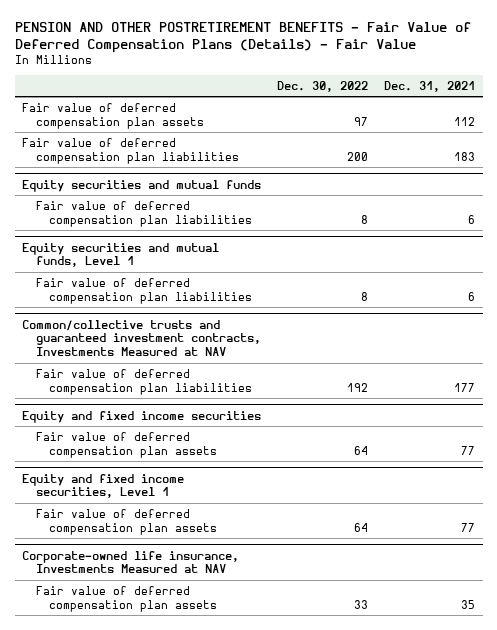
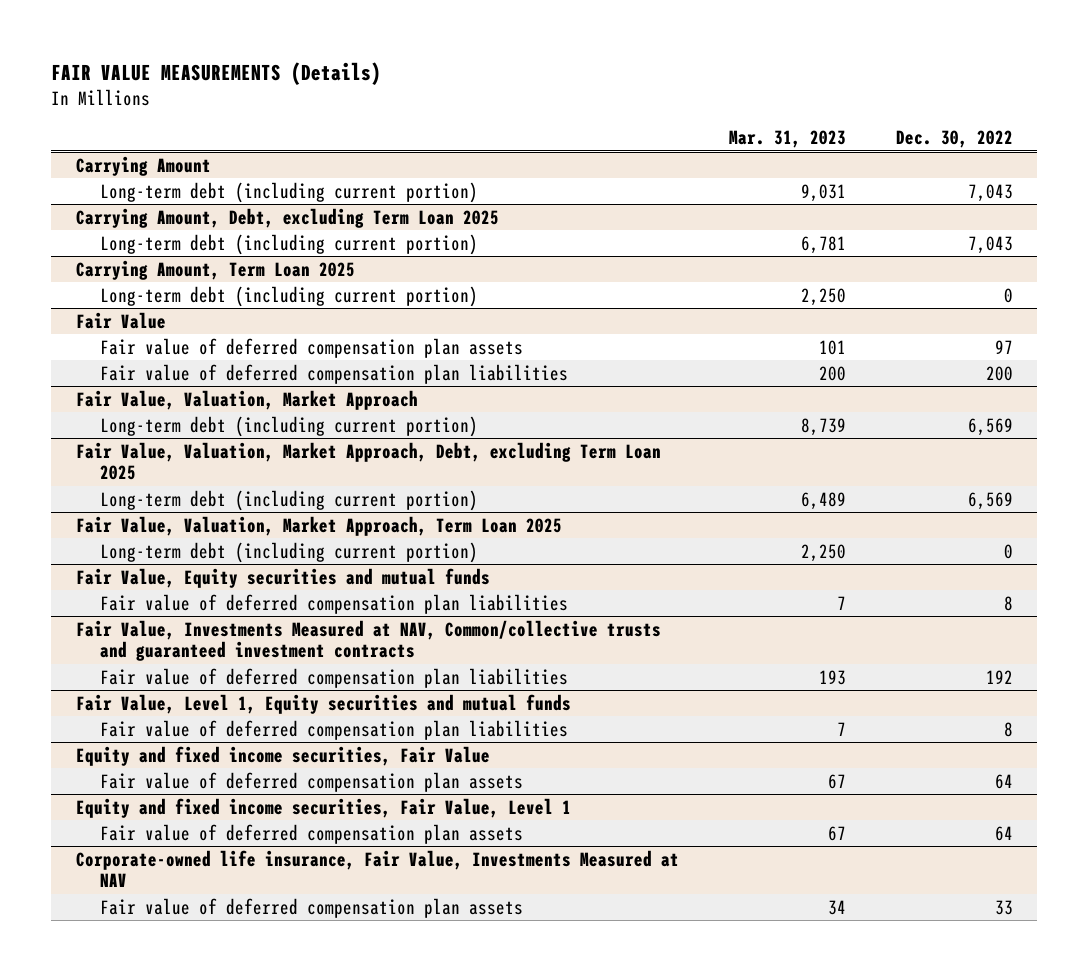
- PENSION AND OTHER POSTRETIREMENT BENEFITS - Fair Value of Deferred Compensation Plans (Details) - Fair Value
+ FAIR VALUE MEASUREMENTS (Details)
- | Dec. 30, 2022 | Dec. 31, 2021
+ | Mar. 31, 2023 | Dec. 30, 2022
+ Carrying Amount
+ Long-term debt (including current portion) | 9,031 | 7,043
+ Carrying Amount, Debt, excluding Term Loan 2025
+ Long-term debt (including current portion) | 6,781 | 7,043
+ Carrying Amount, Term Loan 2025
+ Long-term debt (including current portion) | 2,250 | 0
+ Fair Value
- Equity securities and mutual funds
- Fair value of deferred compensation plan liabilities | 8 | 6
- Equity securities and mutual funds, Level 1
+ Fair Value, Valuation, Market Approach
+ Long-term debt (including current portion) | 8,739 | 6,569
+ Fair Value, Valuation, Market Approach, Debt, excluding Term Loan 2025
+ Long-term debt (including current portion) | 6,489 | 6,569
+ Fair Value, Valuation, Market Approach, Term Loan 2025
+ Long-term debt (including current portion) | 2,250 | 0
+ Fair Value, Equity securities and mutual funds
- Common/collective trusts and guaranteed investment contracts, Investments Measured at NAV
+ Fair Value, Investments Measured at NAV, Common/collective trusts and guaranteed investment contracts
- Equity and fixed income securities
+ Fair Value, Level 1, Equity securities and mutual funds
+ Fair value of deferred compensation plan liabilities | 7 | 8
+ Equity and fixed income securities, Fair Value
- Equity and fixed income securities, Level 1
+ Equity and fixed income securities, Fair Value, Level 1
- Corporate-owned life insurance, Investments Measured at NAV
+ Corporate-owned life insurance, Fair Value, Investments Measured at NAV

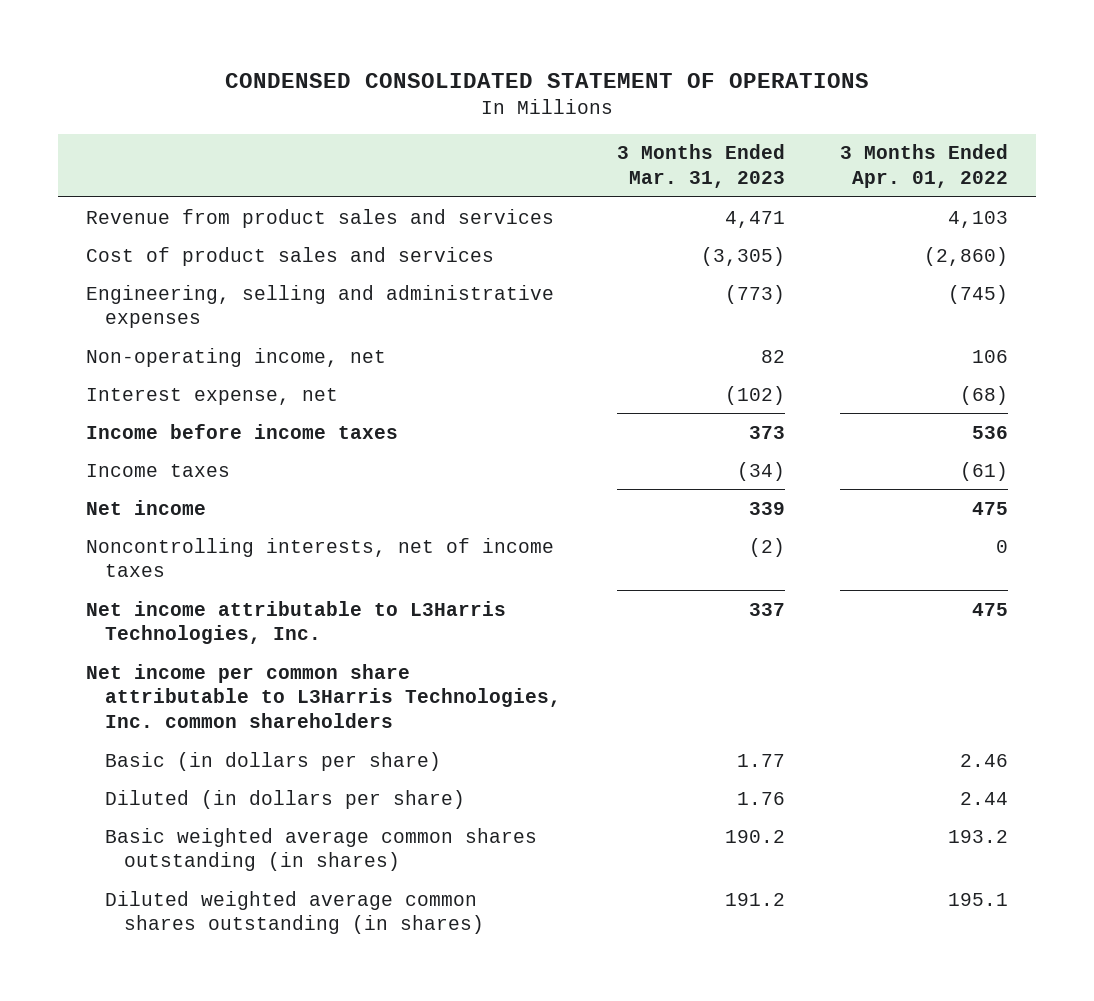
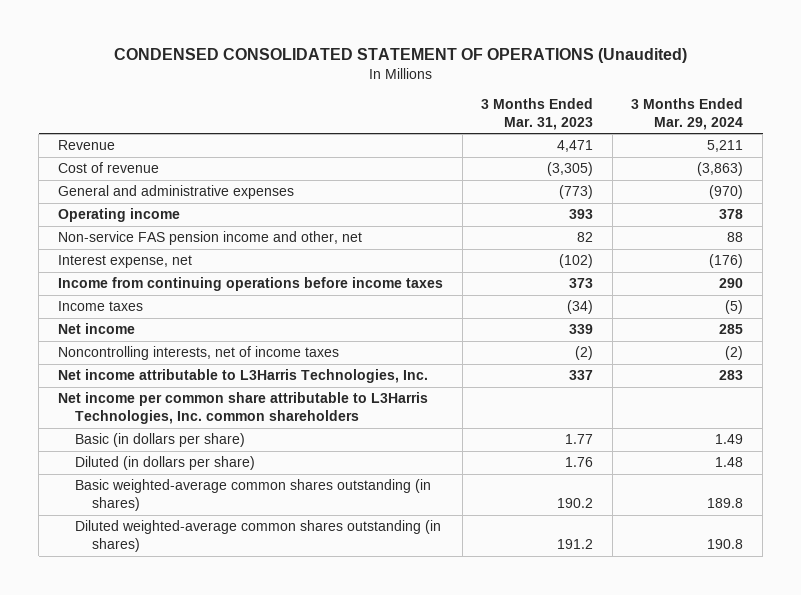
- CONDENSED CONSOLIDATED STATEMENT OF OPERATIONS
+ CONDENSED CONSOLIDATED STATEMENT OF OPERATIONS (Unaudited)
- | 3 Months Ended Mar. 31, 2023 | 3 Months Ended Apr. 01, 2022
+ | 3 Months Ended Mar. 31, 2023 | 3 Months Ended Mar. 29, 2024
- Revenue from product sales and services | 4,471 | 4,103
- Cost of product sales and services | (3,305) | (2,860)
- Engineering, selling and administrative expenses | (773) | (745)
- Non-operating income, net | 82 | 106
+ Revenue | 4,471 | 5,211
+ Cost of revenue | (3,305) | (3,863)
+ General and administrative expenses | (773) | (970)
+ Operating income | 393 | 378
+ Non-service FAS pension income and other, net | 82 | 88
- Income before income taxes | 373 | 536
+ Income from continuing operations before income taxes | 373 | 290
- Basic weighted average common shares outstanding (in shares) | 190.2 | 193.2
- Diluted weighted average common shares outstanding (in shares) | 191.2 | 195.1
+ Basic weighted-average common shares outstanding (in shares) | 190.2 | 189.8
+ Diluted weighted-average common shares outstanding (in shares) | 191.2 | 190.8

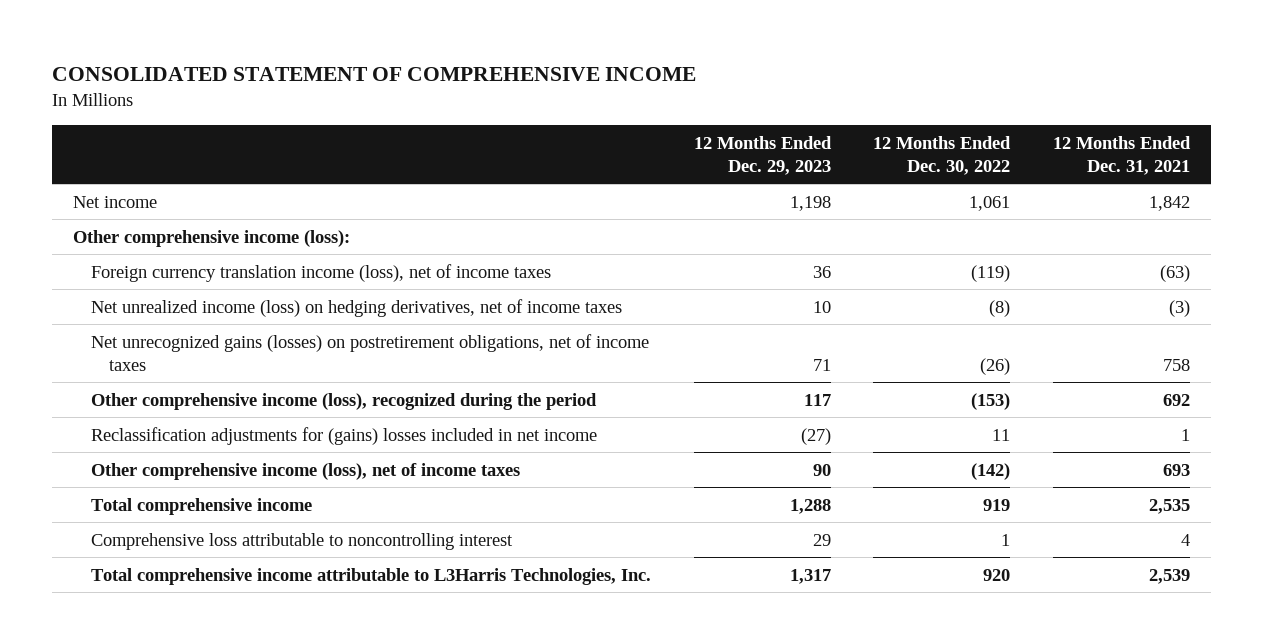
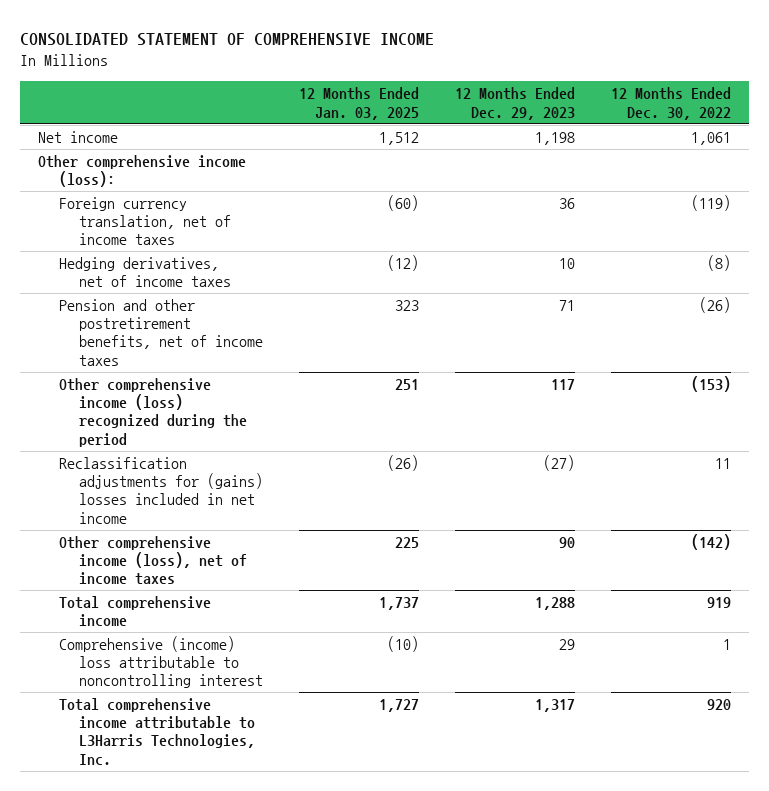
- | 12 Months Ended Dec. 29, 2023 | 12 Months Ended Dec. 30, 2022 | 12 Months Ended Dec. 31, 2021
+ | 12 Months Ended Jan. 03, 2025 | 12 Months Ended Dec. 29, 2023 | 12 Months Ended Dec. 30, 2022
- Foreign currency translation income (loss), net of income taxes | 36 | (119) | (63)
- Net unrealized income (loss) on hedging derivatives, net of income taxes | 10 | (8) | (3)
- Net unrecognized gains (losses) on postretirement obligations, net of income taxes | 71 | (26) | 758
- Other comprehensive income (loss), recognized during the period | 117 | (153) | 692
+ Foreign currency translation, net of income taxes | (60) | 36 | (119)
+ Hedging derivatives, net of income taxes | (12) | 10 | (8)
+ Pension and other postretirement benefits, net of income taxes | 323 | 71 | (26)
+ Other comprehensive income (loss) recognized during the period | 251 | 117 | (153)
- Comprehensive loss attributable to noncontrolling interest | 29 | 1 | 4
+ Comprehensive (income) loss attributable to noncontrolling interest | (10) | 29 | 1

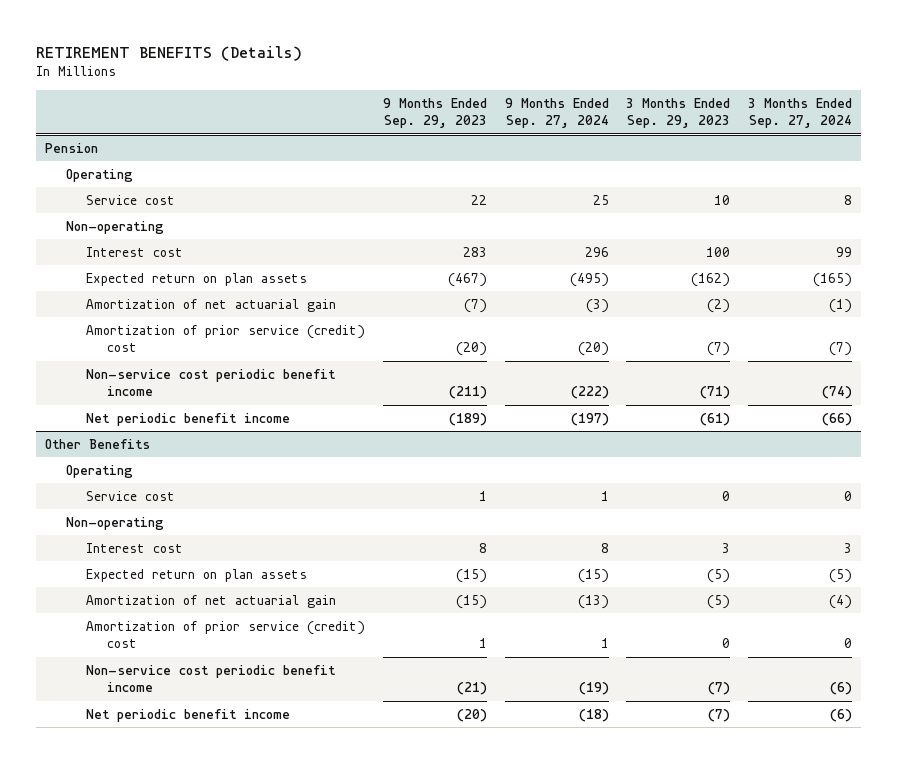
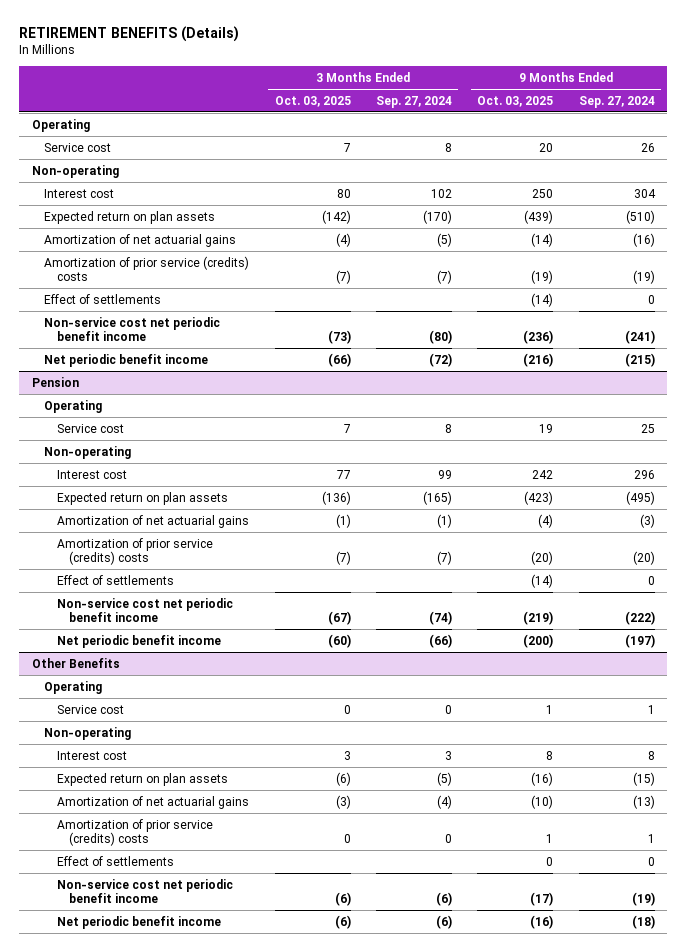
- | 9 Months Ended Sep. 29, 2023 | 9 Months Ended Sep. 27, 2024 | 3 Months Ended Sep. 29, 2023 | 3 Months Ended Sep. 27, 2024
+ | 3 Months Ended Oct. 03, 2025 | 3 Months Ended Sep. 27, 2024 | 9 Months Ended Oct. 03, 2025 | 9 Months Ended Sep. 27, 2024
+ Operating
+ Service cost | 7 | 8 | 20 | 26
+ Non-operating
+ Interest cost | 80 | 102 | 250 | 304
+ Expected return on plan assets | (142) | (170) | (439) | (510)
+ Amortization of net actuarial gains | (4) | (5) | (14) | (16)
+ Amortization of prior service (credits) costs | (7) | (7) | (19) | (19)
+ Effect of settlements | | | (14) | 0
+ Non-service cost net periodic benefit income | (73) | (80) | (236) | (241)
+ Net periodic benefit income | (66) | (72) | (216) | (215)
@ Pension
- Amortization of net actuarial gain | (7) | (3) | (2) | (1)
- Amortization of prior service (credit) cost | (20) | (20) | (7) | (7)
- Non-service cost periodic benefit income | (211) | (222) | (71) | (74)
+ Amortization of net actuarial gains | (1) | (1) | (4) | (3)
+ Amortization of prior service (credits) costs | (7) | (7) | (20) | (20)
+ Effect of settlements | | | (14) | 0
+ Non-service cost net periodic benefit income | (67) | (74) | (219) | (222)
@ Other Benefits
- Amortization of net actuarial gain | (15) | (13) | (5) | (4)
- Amortization of prior service (credit) cost | 1 | 1 | 0 | 0
- Non-service cost periodic benefit income | (21) | (19) | (7) | (6)
+ Amortization of net actuarial gains | (3) | (4) | (10) | (13)
+ Amortization of prior service (credits) costs | 0 | 0 | 1 | 1
+ Effect of settlements | | | 0 | 0
+ Non-service cost net periodic benefit income | (6) | (6) | (17) | (19)

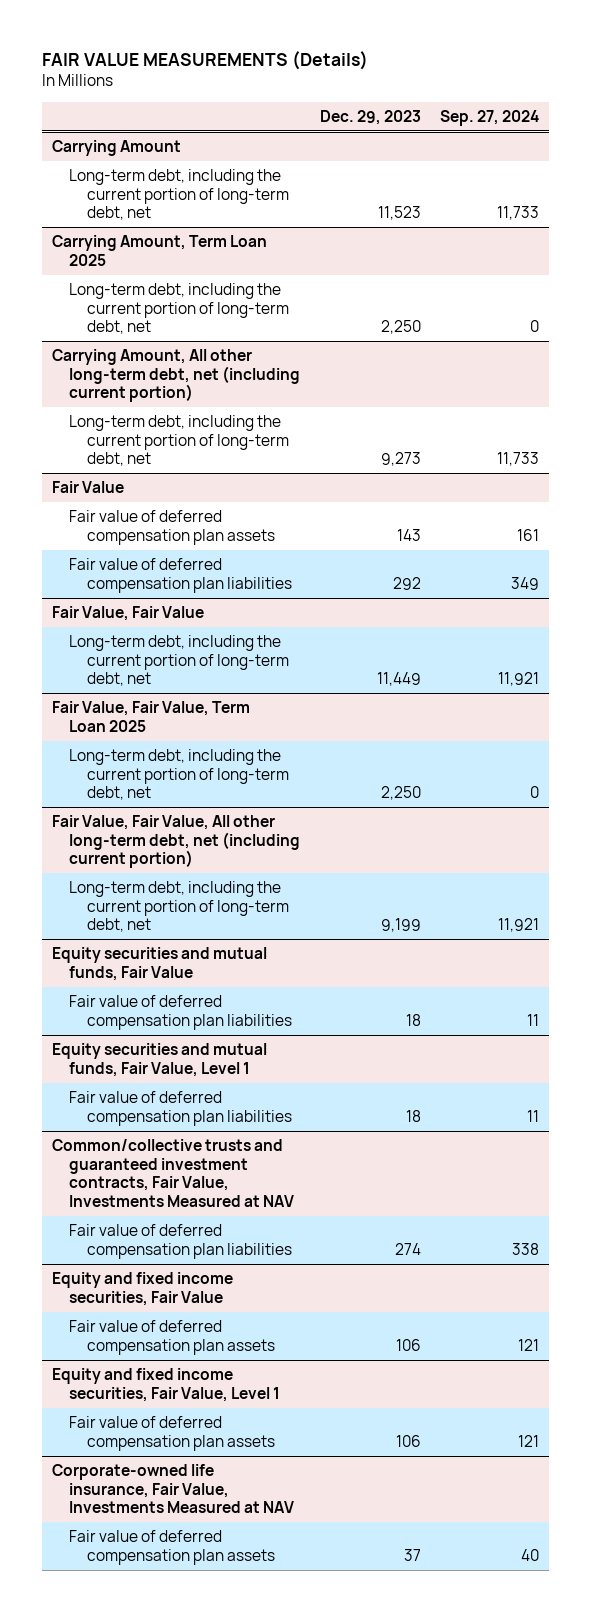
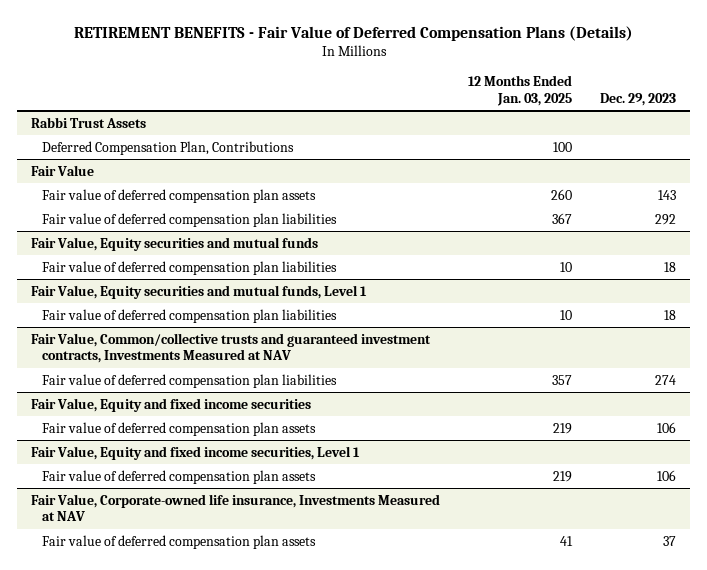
- FAIR VALUE MEASUREMENTS (Details)
+ RETIREMENT BENEFITS - Fair Value of Deferred Compensation Plans (Details)
- | Dec. 29, 2023 | Sep. 27, 2024
+ | 12 Months Ended Jan. 03, 2025 | Dec. 29, 2023
- Carrying Amount
- Long-term debt, including the current portion of long-term debt, net | 11,523 | 11,733
- Carrying Amount, Term Loan 2025
- Long-term debt, including the current portion of long-term debt, net | 2,250 | 0
- Carrying Amount, All other long-term debt, net (including current portion)
- Long-term debt, including the current portion of long-term debt, net | 9,273 | 11,733
+ Rabbi Trust Assets
+ Deferred Compensation Plan, Contributions | 100 |
- Fair Value, Fair Value
- Long-term debt, including the current portion of long-term debt, net | 11,449 | 11,921
- Fair Value, Fair Value, Term Loan 2025
- Long-term debt, including the current portion of long-term debt, net | 2,250 | 0
- Fair Value, Fair Value, All other long-term debt, net (including current portion)
- Long-term debt, including the current portion of long-term debt, net | 9,199 | 11,921
- Equity securities and mutual funds, Fair Value
+ Fair Value, Equity securities and mutual funds
- Equity securities and mutual funds, Fair Value, Level 1
+ Fair Value, Equity securities and mutual funds, Level 1
- Common/collective trusts and guaranteed investment contracts, Fair Value, Investments Measured at NAV
+ Fair Value, Common/collective trusts and guaranteed investment contracts, Investments Measured at NAV
- Equity and fixed income securities, Fair Value
+ Fair Value, Equity and fixed income securities
- Equity and fixed income securities, Fair Value, Level 1
+ Fair Value, Equity and fixed income securities, Level 1
- Corporate-owned life insurance, Fair Value, Investments Measured at NAV
+ Fair Value, Corporate-owned life insurance, Investments Measured at NAV

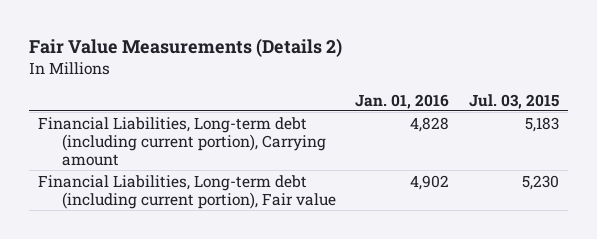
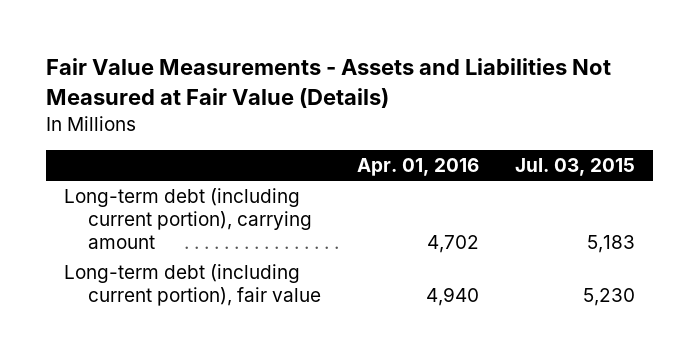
- Fair Value Measurements (Details 2)
+ Fair Value Measurements - Assets and Liabilities Not Measured at Fair Value (Details)
- | Jan. 01, 2016 | Jul. 03, 2015
+ | Apr. 01, 2016 | Jul. 03, 2015
- Financial Liabilities, Long-term debt (including current portion), Carrying amount | 4,828 | 5,183
- Financial Liabilities, Long-term debt (including current portion), Fair value | 4,902 | 5,230
+ Long-term debt (including current portion), carrying amount | 4,702 | 5,183
+ Long-term debt (including current portion), fair value | 4,940 | 5,230

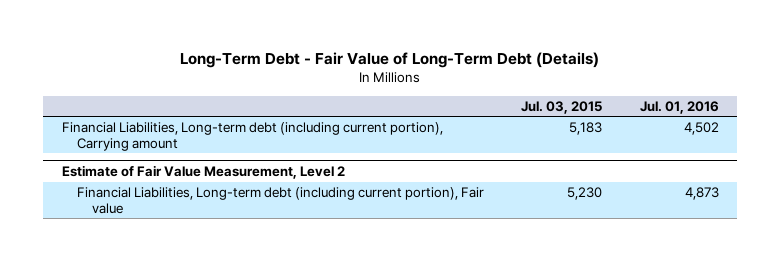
- Fair Value Measurements - Assets and Liabilities Not Measured at Fair Value (Details)
+ Long-Term Debt - Fair Value of Long-Term Debt (Details)
- | Apr. 01, 2016 | Jul. 03, 2015
+ | Jul. 03, 2015 | Jul. 01, 2016
- Long-term debt (including current portion), carrying amount | 4,702 | 5,183
- Long-term debt (including current portion), fair value | 4,940 | 5,230
+ Financial Liabilities, Long-term debt (including current portion), Carrying amount | 5,183 | 4,502
+ Estimate of Fair Value Measurement, Level 2
+ Financial Liabilities, Long-term debt (including current portion), Fair value | 5,230 | 4,873

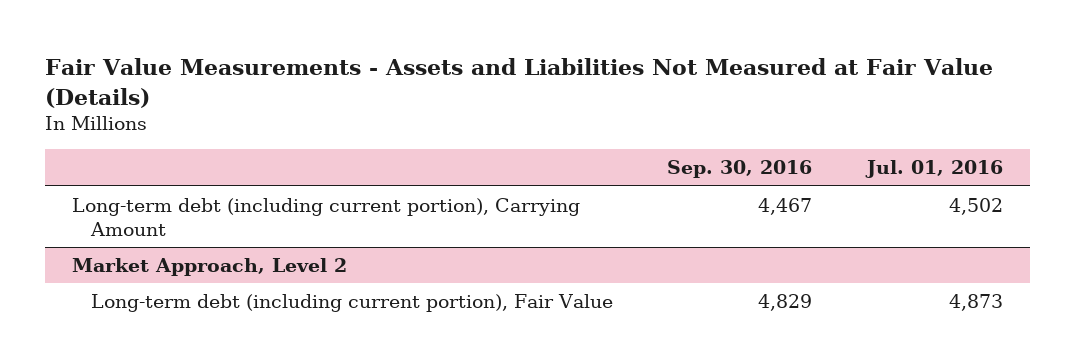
- Long-Term Debt - Fair Value of Long-Term Debt (Details)
+ Fair Value Measurements - Assets and Liabilities Not Measured at Fair Value (Details)
- | Jul. 03, 2015 | Jul. 01, 2016
+ | Sep. 30, 2016 | Jul. 01, 2016
- Financial Liabilities, Long-term debt (including current portion), Carrying amount | 5,183 | 4,502
- Estimate of Fair Value Measurement, Level 2
- Financial Liabilities, Long-term debt (including current portion), Fair value | 5,230 | 4,873
+ Long-term debt (including current portion), Carrying Amount | 4,467 | 4,502
+ Market Approach, Level 2
+ Long-term debt (including current portion), Fair Value | 4,829 | 4,873

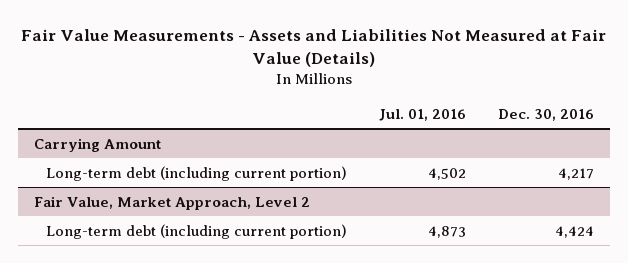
- | Sep. 30, 2016 | Jul. 01, 2016
+ | Jul. 01, 2016 | Dec. 30, 2016
- Long-term debt (including current portion), Carrying Amount | 4,467 | 4,502
- Market Approach, Level 2
- Long-term debt (including current portion), Fair Value | 4,829 | 4,873
+ Carrying Amount
+ Long-term debt (including current portion) | 4,502 | 4,217
+ Fair Value, Market Approach, Level 2
+ Long-term debt (including current portion) | 4,873 | 4,424

